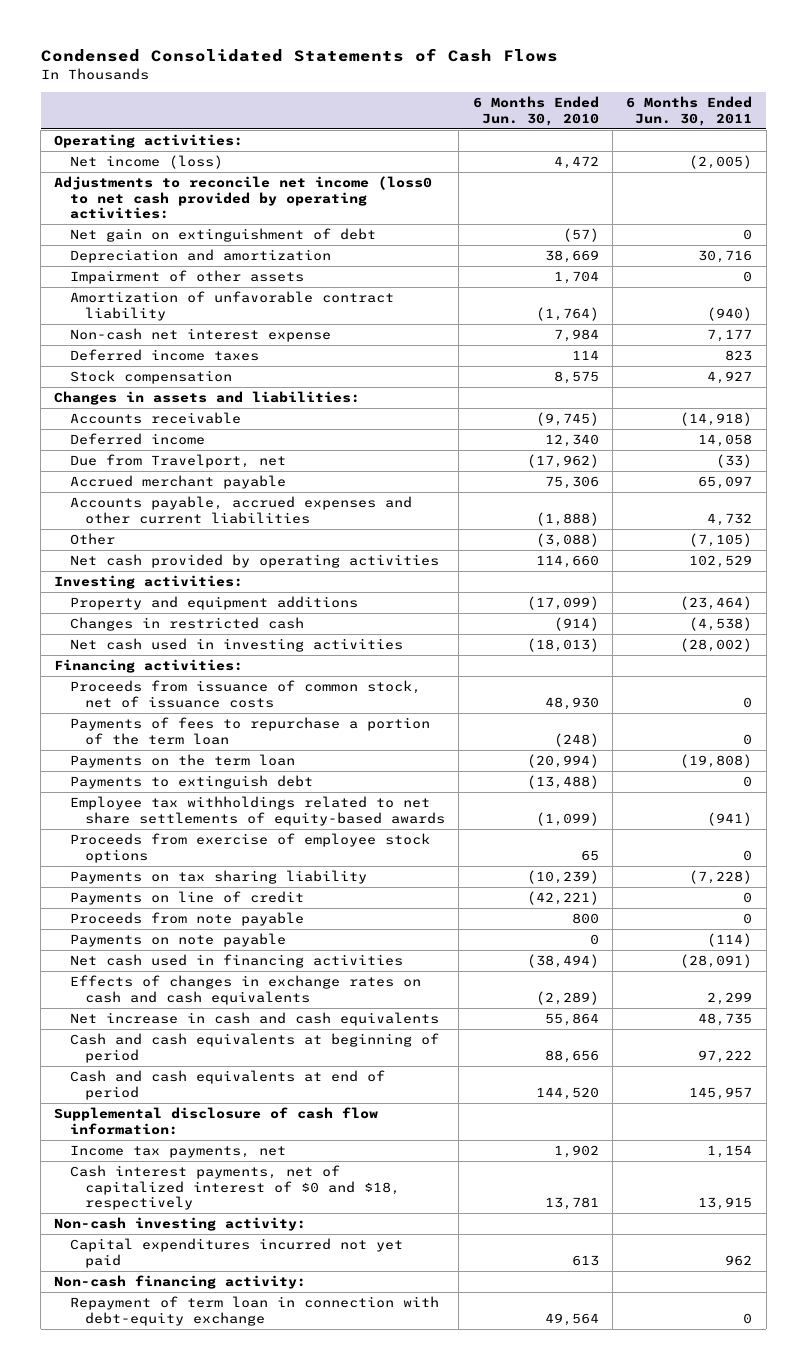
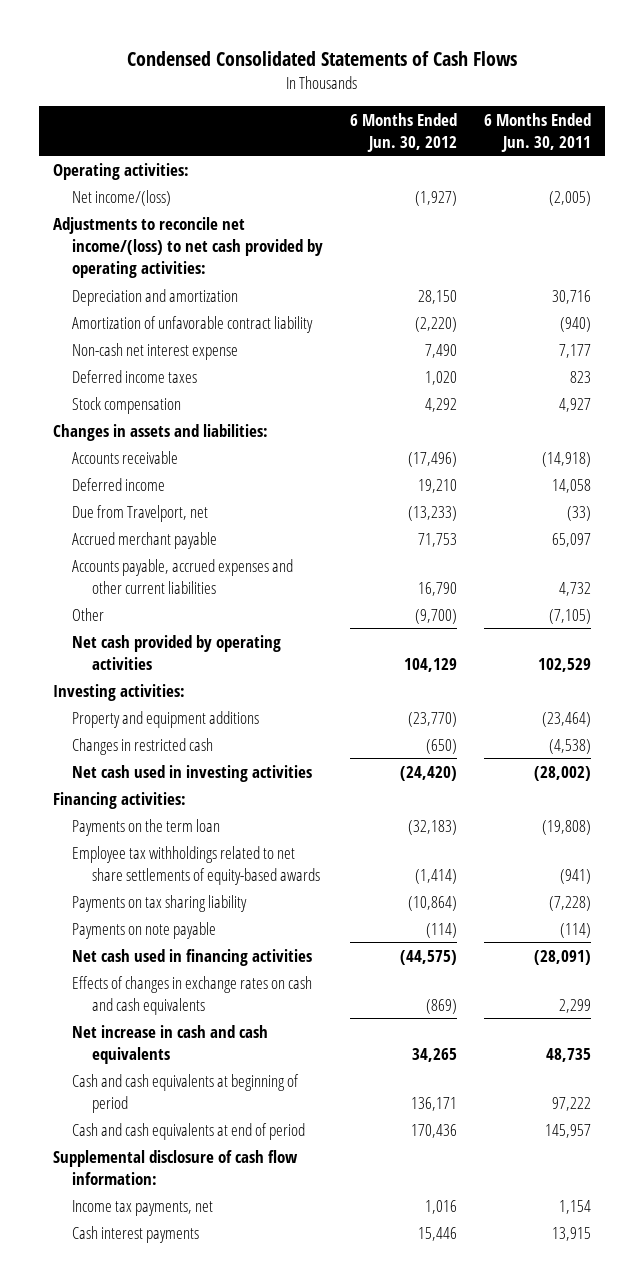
- | 6 Months Ended Jun. 30, 2010 | 6 Months Ended Jun. 30, 2011
+ | 6 Months Ended Jun. 30, 2012 | 6 Months Ended Jun. 30, 2011
- Net income (loss) | 4,472 | (2,005)
- Adjustments to reconcile net income (loss0 to net cash provided by operating activities:
- Net gain on extinguishment of debt | (57) | 0
+ Net income/(loss) | (1,927) | (2,005)
+ Adjustments to reconcile net income/(loss) to net cash provided by operating activities:
- Impairment of other assets | 1,704 | 0
- Proceeds from issuance of common stock, net of issuance costs | 48,930 | 0
- Payments of fees to repurchase a portion of the term loan | (248) | 0
- Payments to extinguish debt | (13,488) | 0
- Proceeds from exercise of employee stock options | 65 | 0
- Payments on line of credit | (42,221) | 0
- Proceeds from note payable | 800 | 0
- Cash interest payments, net of capitalized interest of $0 and $18, respectively | 13,781 | 13,915
- Non-cash investing activity:
- Capital expenditures incurred not yet paid | 613 | 962
- Non-cash financing activity:
- Repayment of term loan in connection with debt-equity exchange | 49,564 | 0
+ Cash interest payments | 15,446 | 13,915

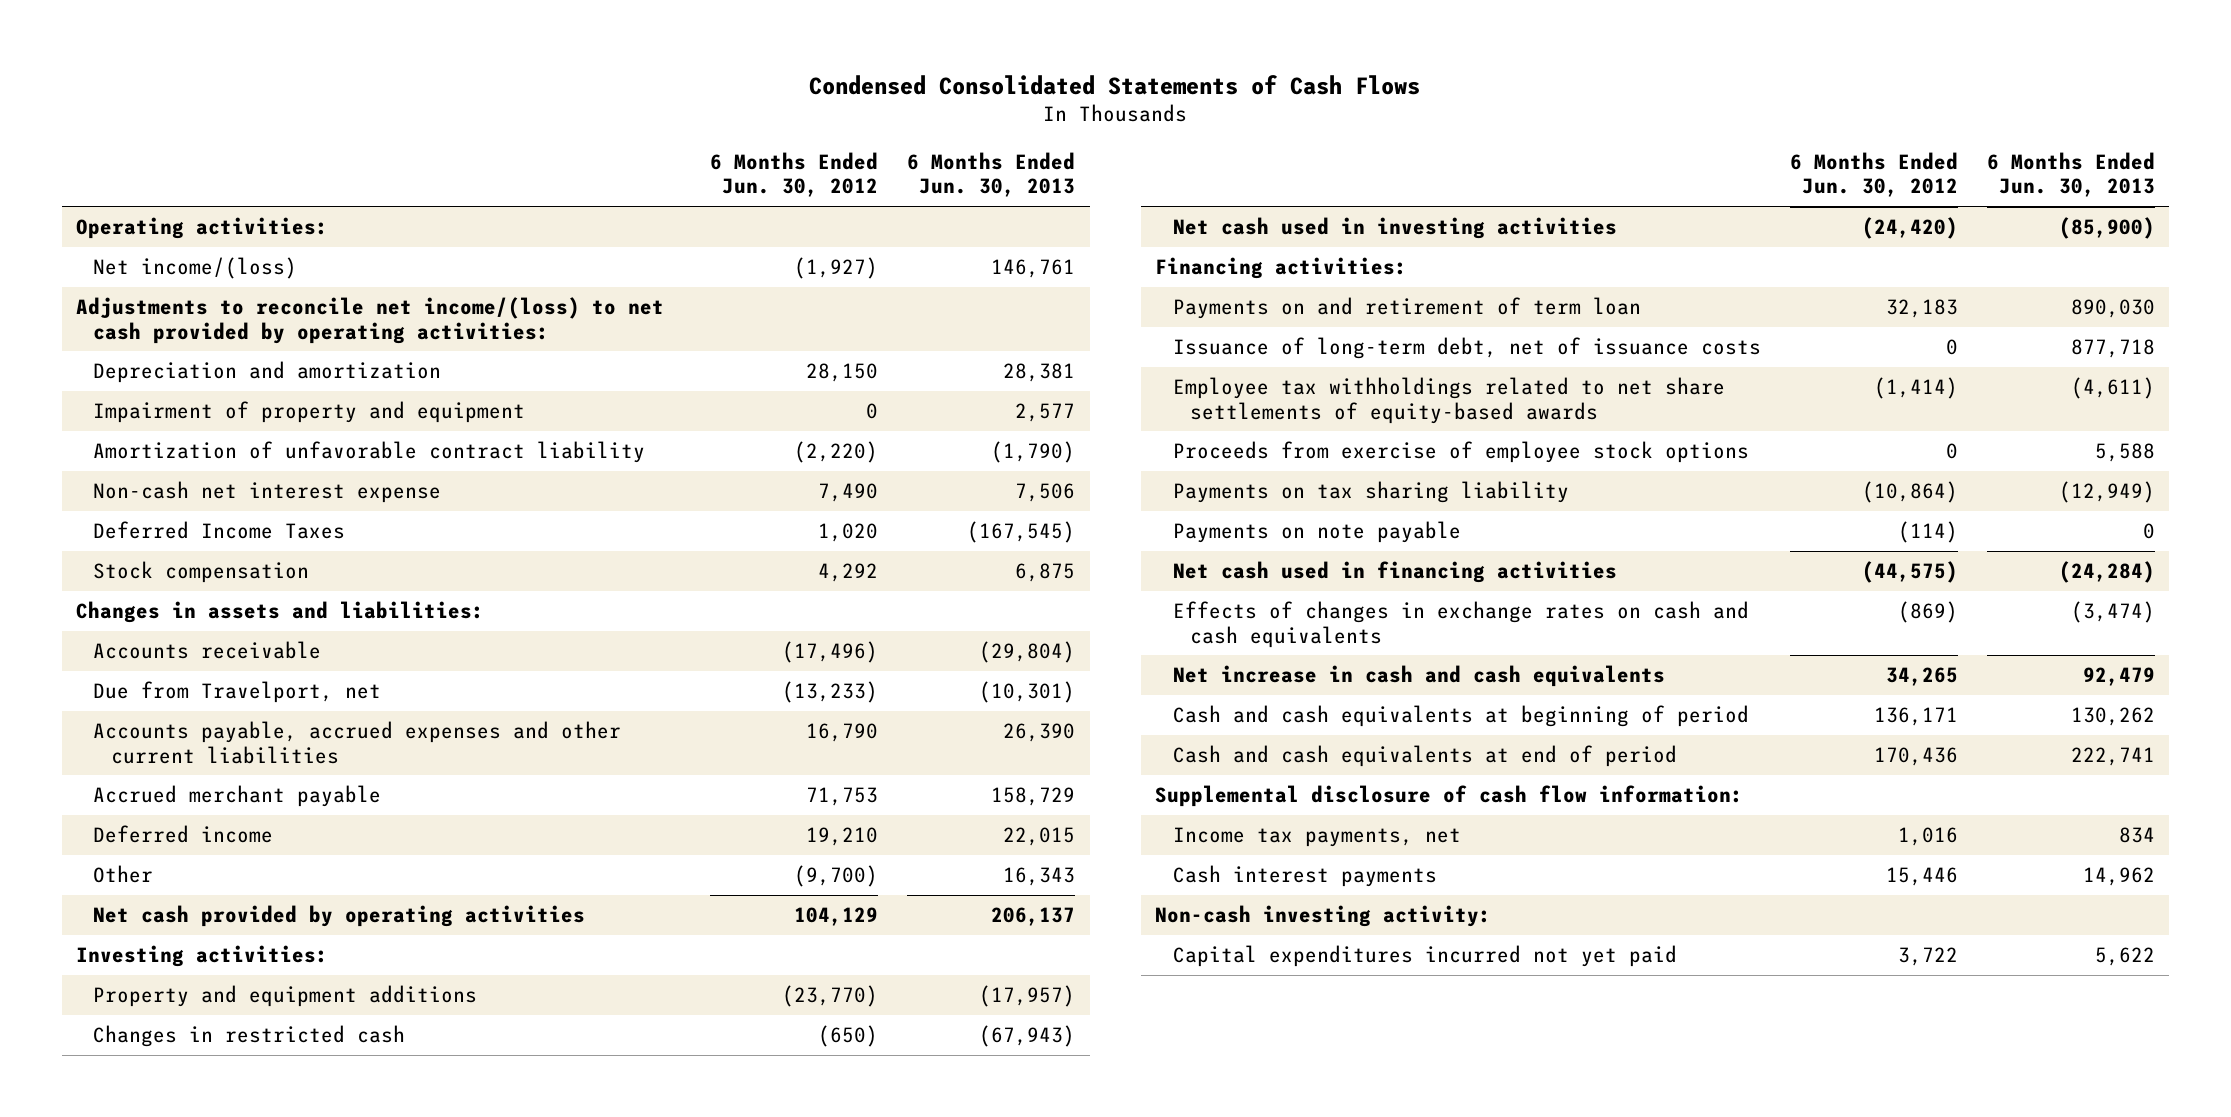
- | 6 Months Ended Jun. 30, 2012 | 6 Months Ended Jun. 30, 2011
+ | 6 Months Ended Jun. 30, 2012 | 6 Months Ended Jun. 30, 2013
+ Impairment of property and equipment | 0 | 2,577
- Deferred income taxes | 1,020 | 823
+ Deferred Income Taxes | 1,020 | (167,545)
moved down: Accrued merchant payable | 71,753 | 158,729
moved down: Deferred income | 19,210 | 22,015
- Payments on the term loan | (32,183) | (19,808)
+ Payments on and retirement of term loan | 32,183 | 890,030
+ Issuance of long-term debt, net of issuance costs | 0 | 877,718
+ Proceeds from exercise of employee stock options | 0 | 5,588
+ Non-cash investing activity:
+ Capital expenditures incurred not yet paid | 3,722 | 5,622

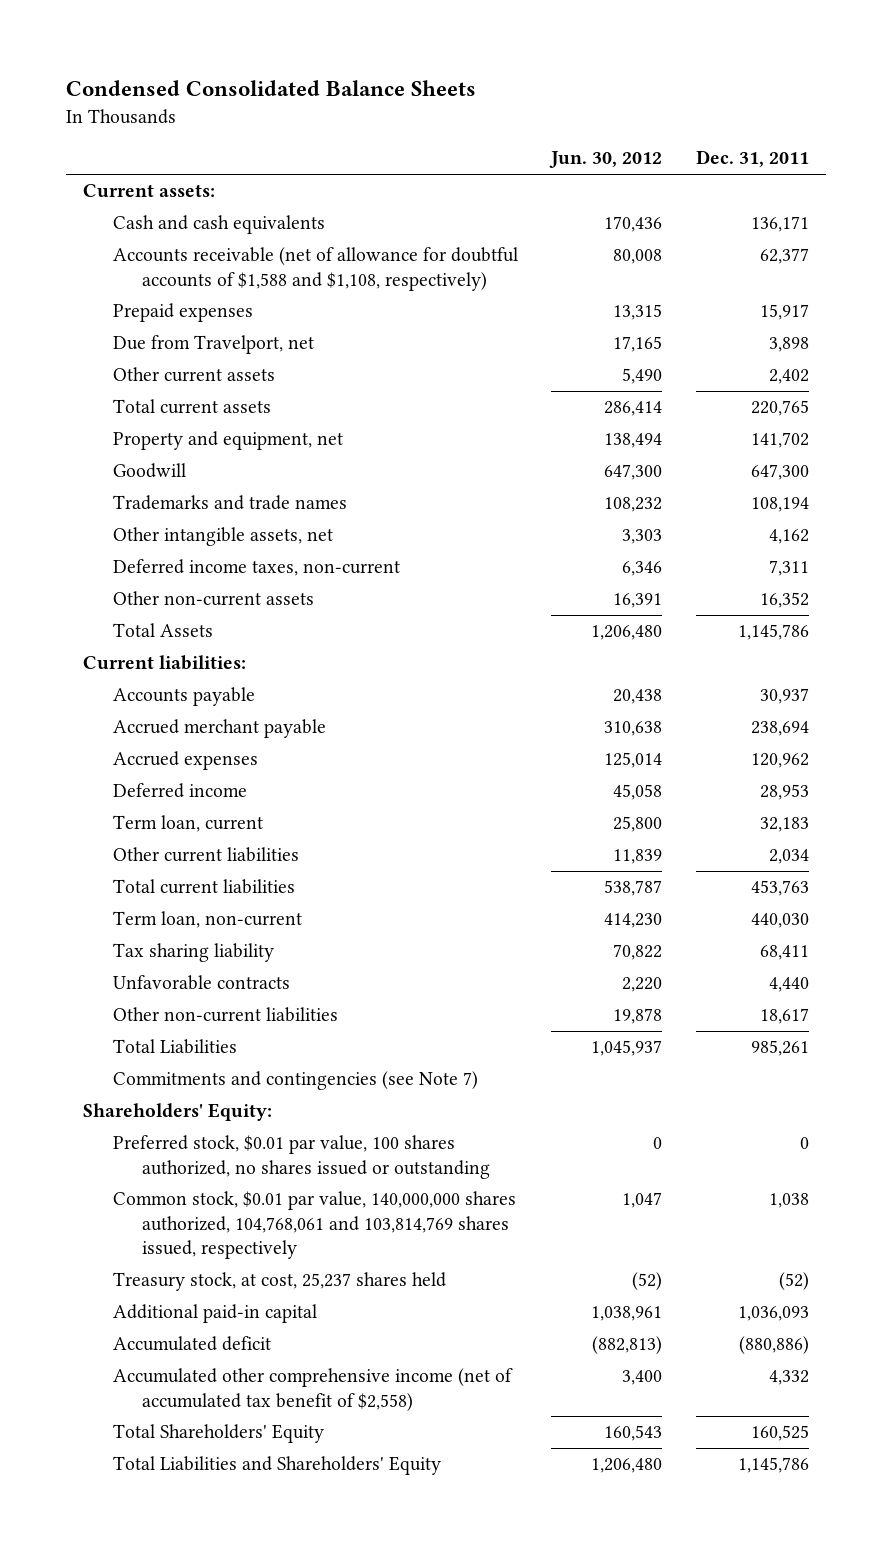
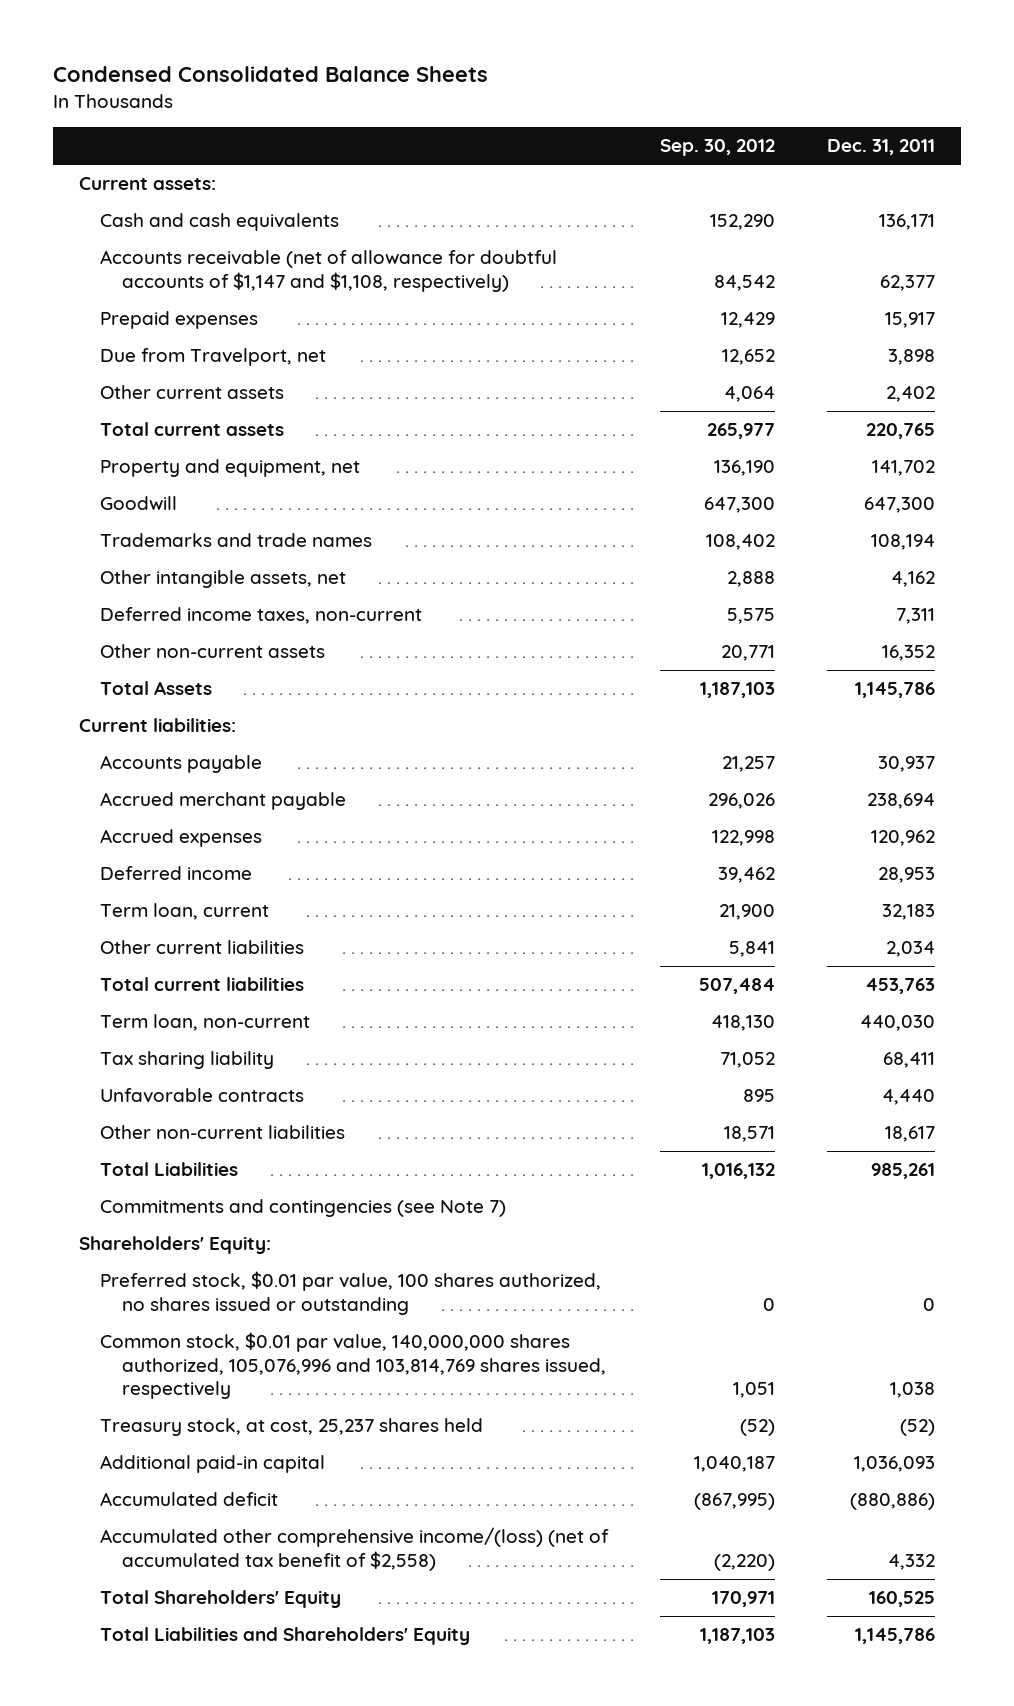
- | Jun. 30, 2012 | Dec. 31, 2011
+ | Sep. 30, 2012 | Dec. 31, 2011
- Accounts receivable (net of allowance for doubtful accounts of $1,588 and $1,108, respectively) | 80,008 | 62,377
+ Accounts receivable (net of allowance for doubtful accounts of $1,147 and $1,108, respectively) | 84,542 | 62,377
- Common stock, $0.01 par value, 140,000,000 shares authorized, 104,768,061 and 103,814,769 shares issued, respectively | 1,047 | 1,038
+ Common stock, $0.01 par value, 140,000,000 shares authorized, 105,076,996 and 103,814,769 shares issued, respectively | 1,051 | 1,038
- Accumulated other comprehensive income (net of accumulated tax benefit of $2,558) | 3,400 | 4,332
+ Accumulated other comprehensive income/(loss) (net of accumulated tax benefit of $2,558) | (2,220) | 4,332

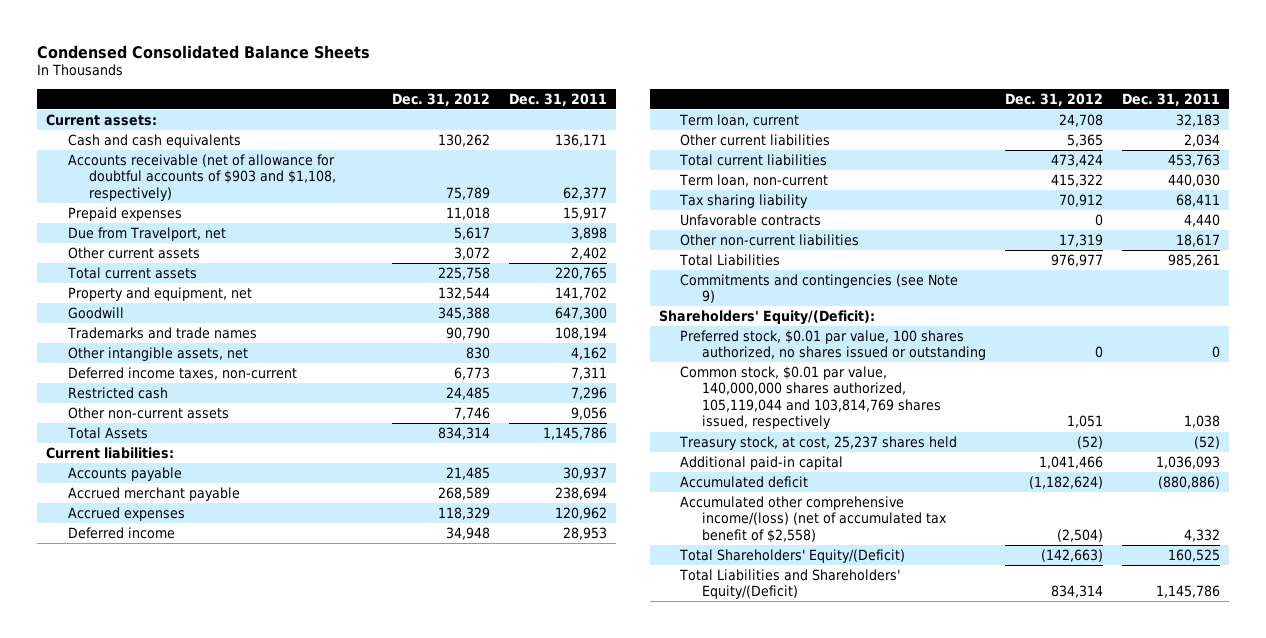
- | Sep. 30, 2012 | Dec. 31, 2011
+ | Dec. 31, 2012 | Dec. 31, 2011
- Accounts receivable (net of allowance for doubtful accounts of $1,147 and $1,108, respectively) | 84,542 | 62,377
+ Accounts receivable (net of allowance for doubtful accounts of $903 and $1,108, respectively) | 75,789 | 62,377
- Other non-current assets | 20,771 | 16,352
+ Restricted cash | 24,485 | 7,296
+ Other non-current assets | 7,746 | 9,056
- Commitments and contingencies (see Note 7)
- Shareholders' Equity:
+ Commitments and contingencies (see Note 9)
+ Shareholders' Equity/(Deficit):
- Common stock, $0.01 par value, 140,000,000 shares authorized, 105,076,996 and 103,814,769 shares issued, respectively | 1,051 | 1,038
+ Common stock, $0.01 par value, 140,000,000 shares authorized, 105,119,044 and 103,814,769 shares issued, respectively | 1,051 | 1,038
- Total Shareholders' Equity | 170,971 | 160,525
- Total Liabilities and Shareholders' Equity | 1,187,103 | 1,145,786
+ Total Shareholders' Equity/(Deficit) | (142,663) | 160,525
+ Total Liabilities and Shareholders' Equity/(Deficit) | 834,314 | 1,145,786

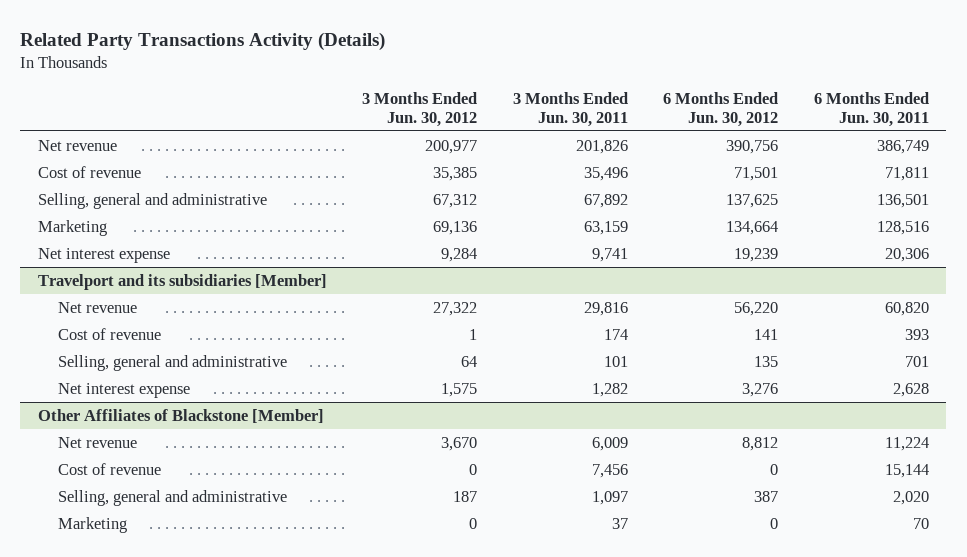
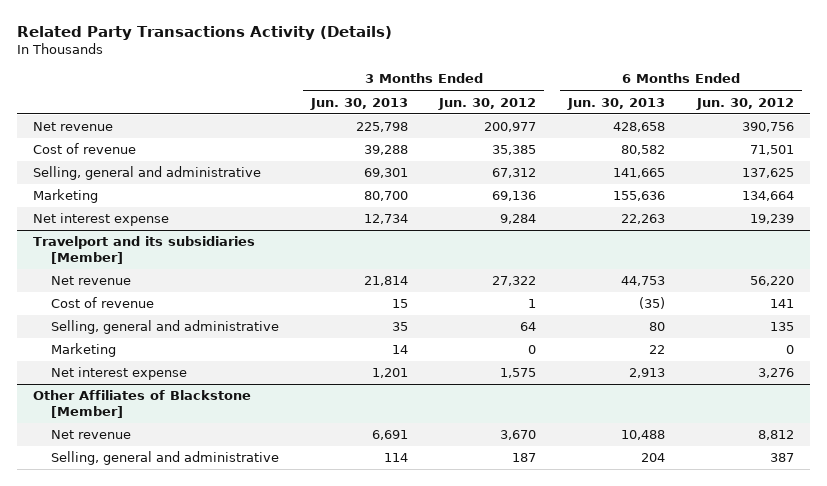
- | 3 Months Ended Jun. 30, 2012 | 3 Months Ended Jun. 30, 2011 | 6 Months Ended Jun. 30, 2012 | 6 Months Ended Jun. 30, 2011
+ | 3 Months Ended Jun. 30, 2013 | 3 Months Ended Jun. 30, 2012 | 6 Months Ended Jun. 30, 2013 | 6 Months Ended Jun. 30, 2012
@ Travelport and its subsidiaries [Member]
+ Marketing | 14 | 0 | 22 | 0
@ Other Affiliates of Blackstone [Member]
- Cost of revenue | 0 | 7,456 | 0 | 15,144
- Marketing | 0 | 37 | 0 | 70

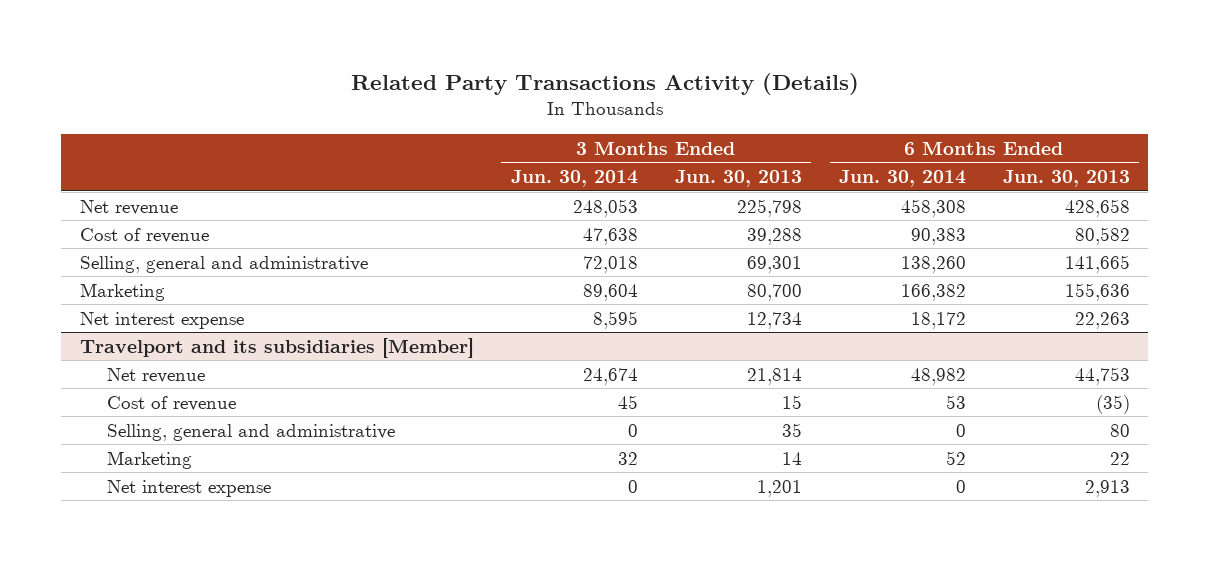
- | 3 Months Ended Jun. 30, 2013 | 3 Months Ended Jun. 30, 2012 | 6 Months Ended Jun. 30, 2013 | 6 Months Ended Jun. 30, 2012
+ | 3 Months Ended Jun. 30, 2014 | 3 Months Ended Jun. 30, 2013 | 6 Months Ended Jun. 30, 2014 | 6 Months Ended Jun. 30, 2013
- Other Affiliates of Blackstone [Member]
- Net revenue | 6,691 | 3,670 | 10,488 | 8,812
- Selling, general and administrative | 114 | 187 | 204 | 387

